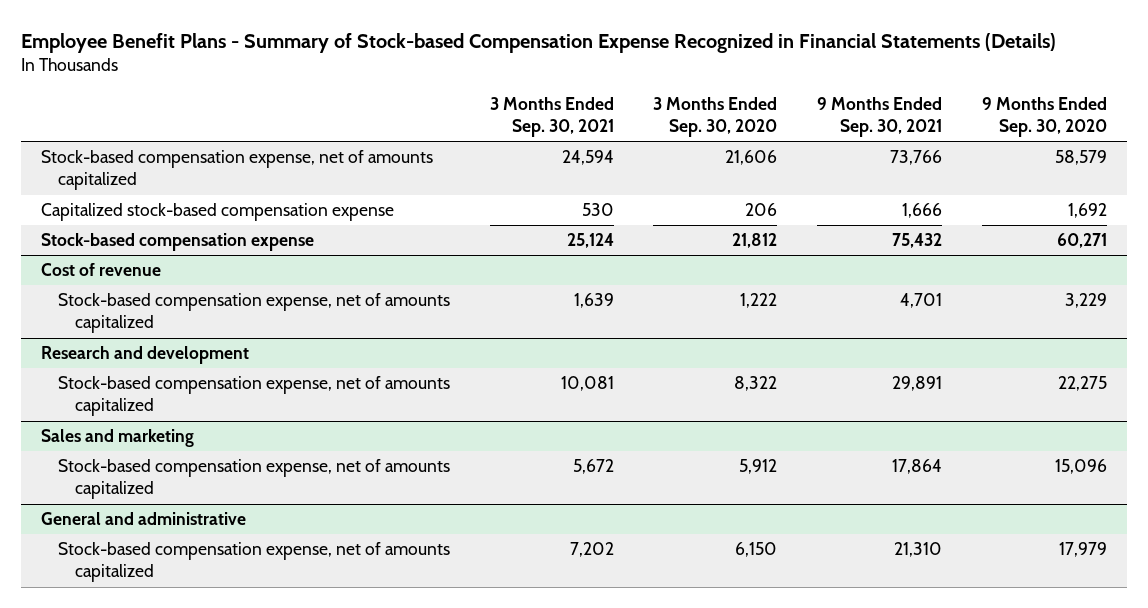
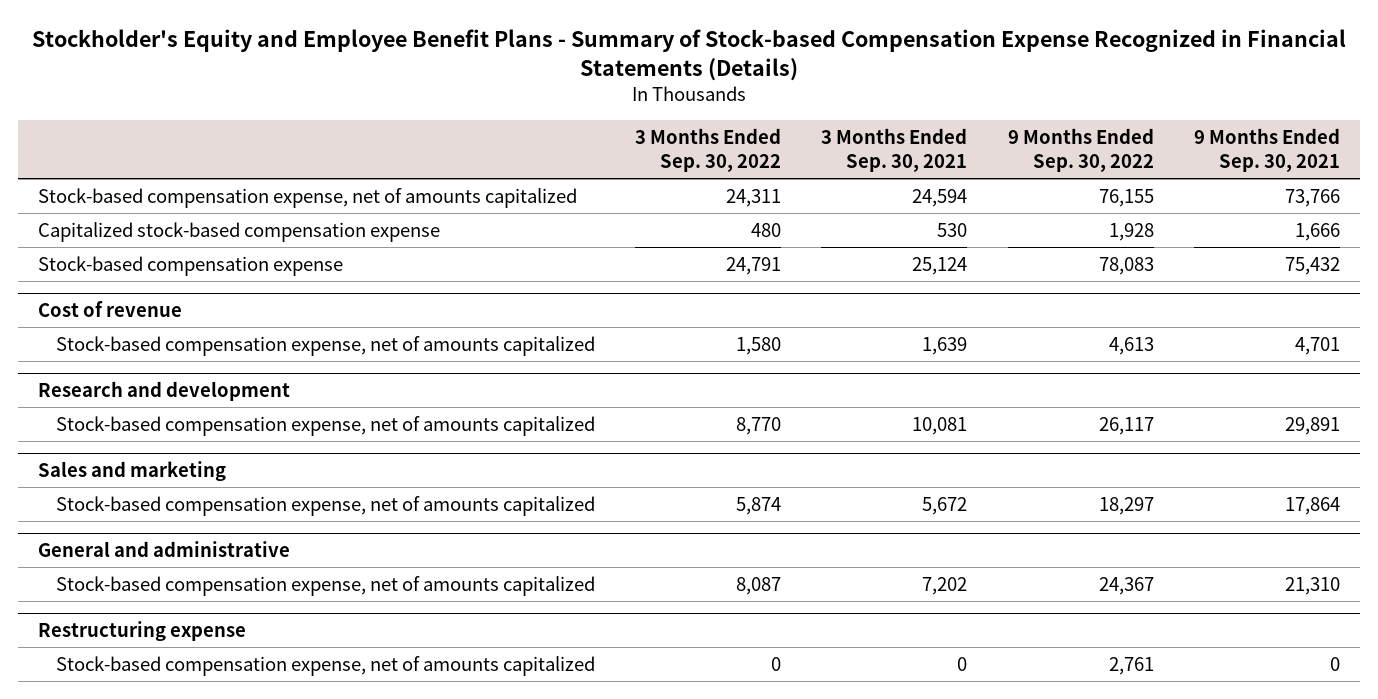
- Employee Benefit Plans - Summary of Stock-based Compensation Expense Recognized in Financial Statements (Details)
+ Stockholder's Equity and Employee Benefit Plans - Summary of Stock-based Compensation Expense Recognized in Financial Statements (Details)
- | 3 Months Ended Sep. 30, 2021 | 3 Months Ended Sep. 30, 2020 | 9 Months Ended Sep. 30, 2021 | 9 Months Ended Sep. 30, 2020
+ | 3 Months Ended Sep. 30, 2022 | 3 Months Ended Sep. 30, 2021 | 9 Months Ended Sep. 30, 2022 | 9 Months Ended Sep. 30, 2021
+ Restructuring expense
+ Stock-based compensation expense, net of amounts capitalized | 0 | 0 | 2,761 | 0

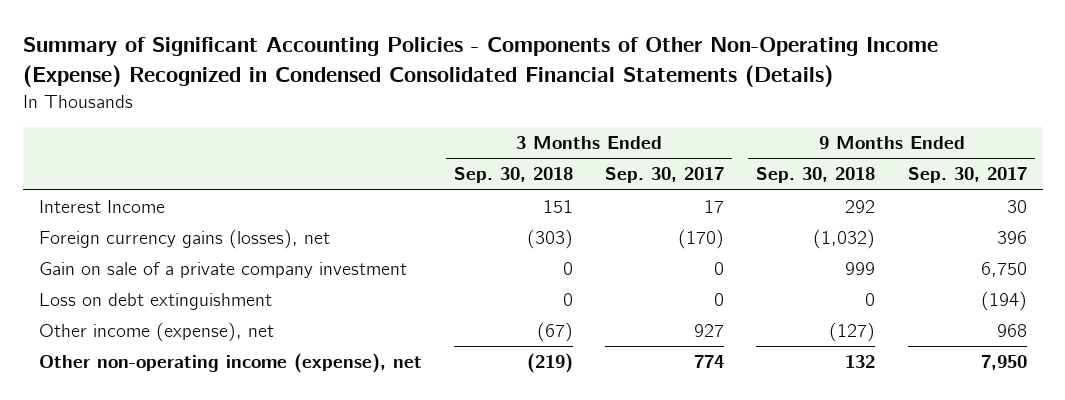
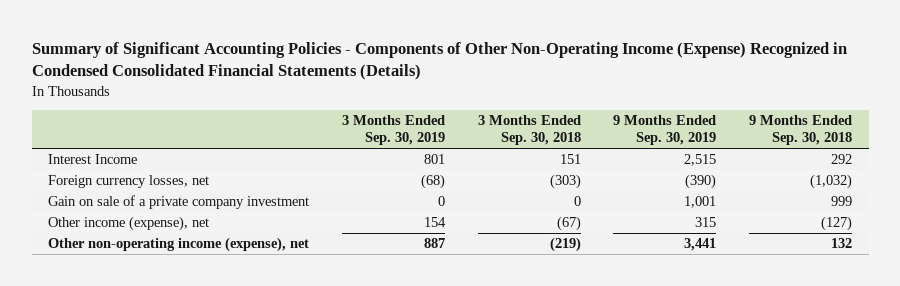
- | 3 Months Ended Sep. 30, 2018 | 3 Months Ended Sep. 30, 2017 | 9 Months Ended Sep. 30, 2018 | 9 Months Ended Sep. 30, 2017
+ | 3 Months Ended Sep. 30, 2019 | 3 Months Ended Sep. 30, 2018 | 9 Months Ended Sep. 30, 2019 | 9 Months Ended Sep. 30, 2018
- Foreign currency gains (losses), net | (303) | (170) | (1,032) | 396
+ Foreign currency losses, net | (68) | (303) | (390) | (1,032)
- Loss on debt extinguishment | 0 | 0 | 0 | (194)

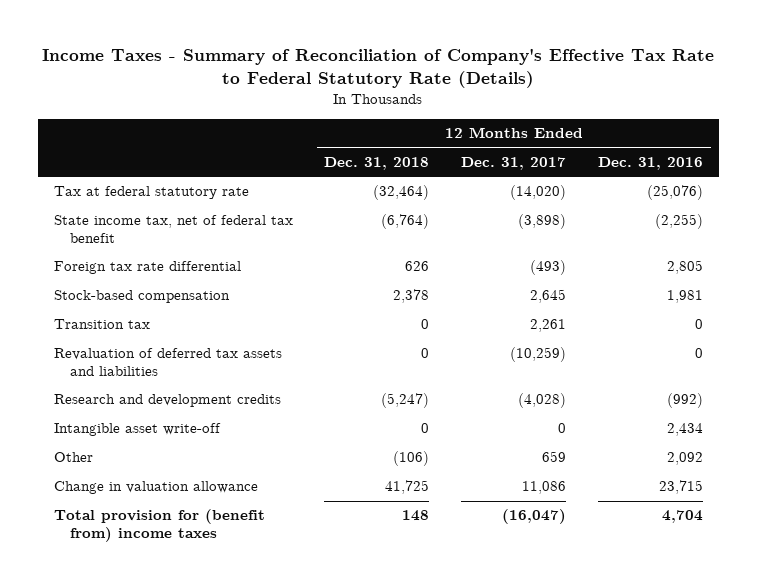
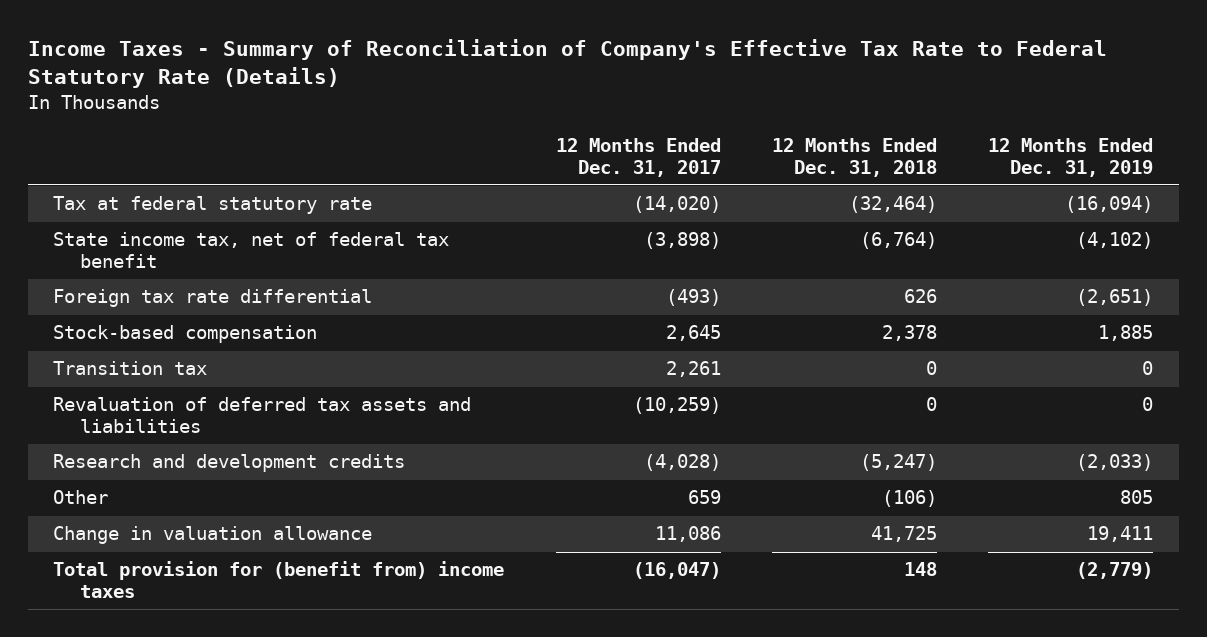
- | 12 Months Ended Dec. 31, 2018 | 12 Months Ended Dec. 31, 2017 | 12 Months Ended Dec. 31, 2016
+ | 12 Months Ended Dec. 31, 2017 | 12 Months Ended Dec. 31, 2018 | 12 Months Ended Dec. 31, 2019
- Intangible asset write-off | 0 | 0 | 2,434

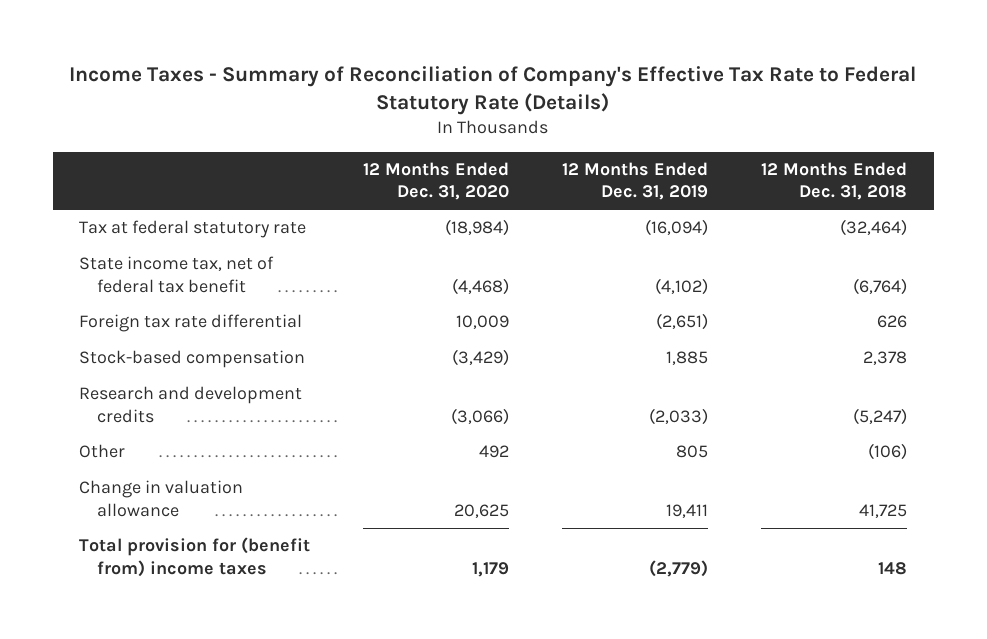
- | 12 Months Ended Dec. 31, 2017 | 12 Months Ended Dec. 31, 2018 | 12 Months Ended Dec. 31, 2019
+ | 12 Months Ended Dec. 31, 2020 | 12 Months Ended Dec. 31, 2019 | 12 Months Ended Dec. 31, 2018
- Transition tax | 2,261 | 0 | 0
- Revaluation of deferred tax assets and liabilities | (10,259) | 0 | 0

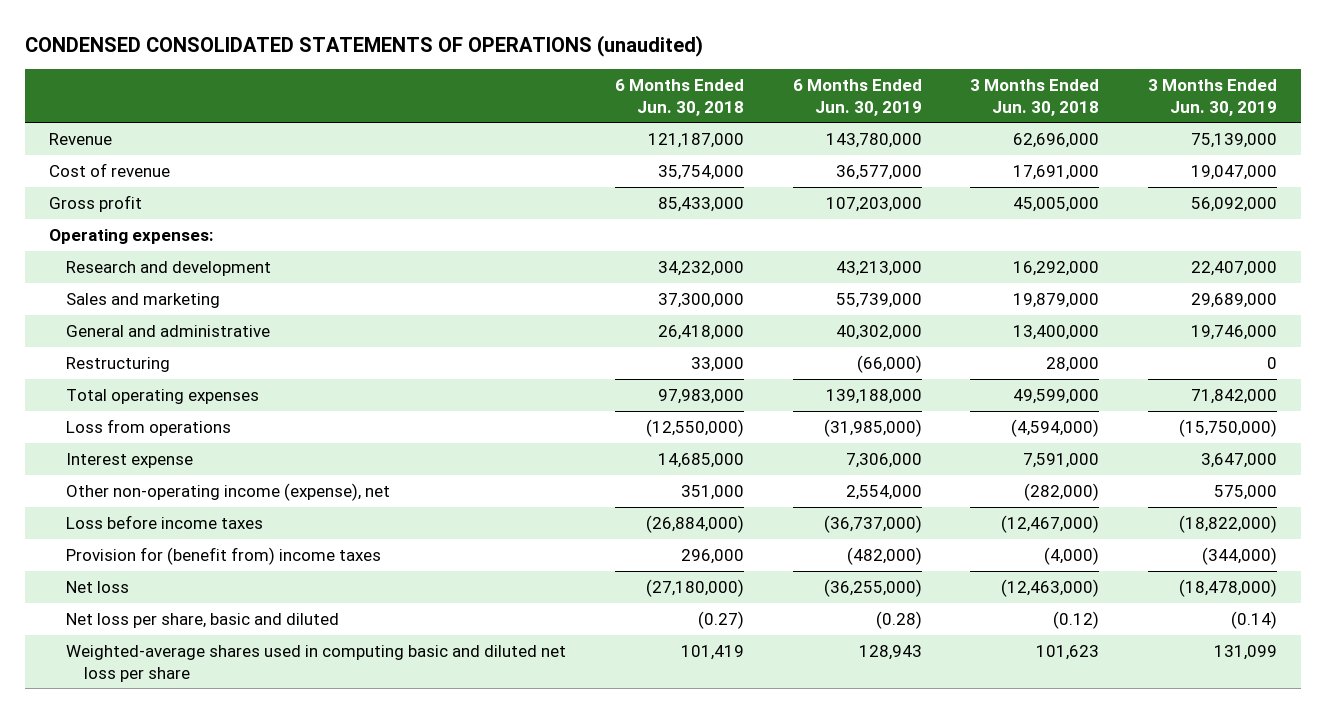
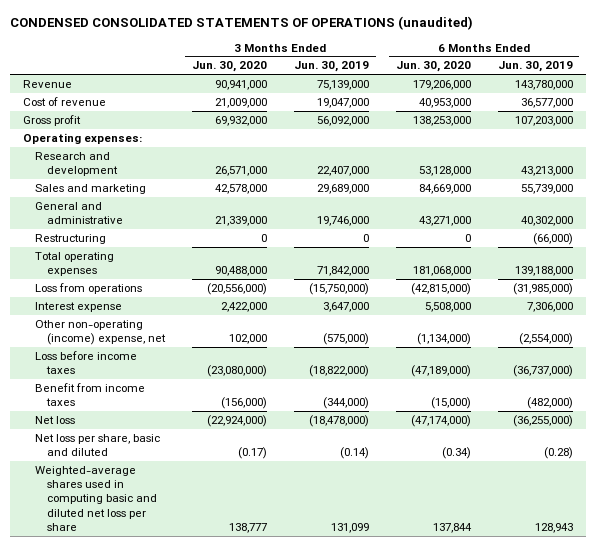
- | 6 Months Ended Jun. 30, 2018 | 6 Months Ended Jun. 30, 2019 | 3 Months Ended Jun. 30, 2018 | 3 Months Ended Jun. 30, 2019
+ | 3 Months Ended Jun. 30, 2020 | 3 Months Ended Jun. 30, 2019 | 6 Months Ended Jun. 30, 2020 | 6 Months Ended Jun. 30, 2019
- Other non-operating income (expense), net | 351,000 | 2,554,000 | (282,000) | 575,000
+ Other non-operating (income) expense, net | 102,000 | (575,000) | (1,134,000) | (2,554,000)
- Provision for (benefit from) income taxes | 296,000 | (482,000) | (4,000) | (344,000)
+ Benefit from income taxes | (156,000) | (344,000) | (15,000) | (482,000)

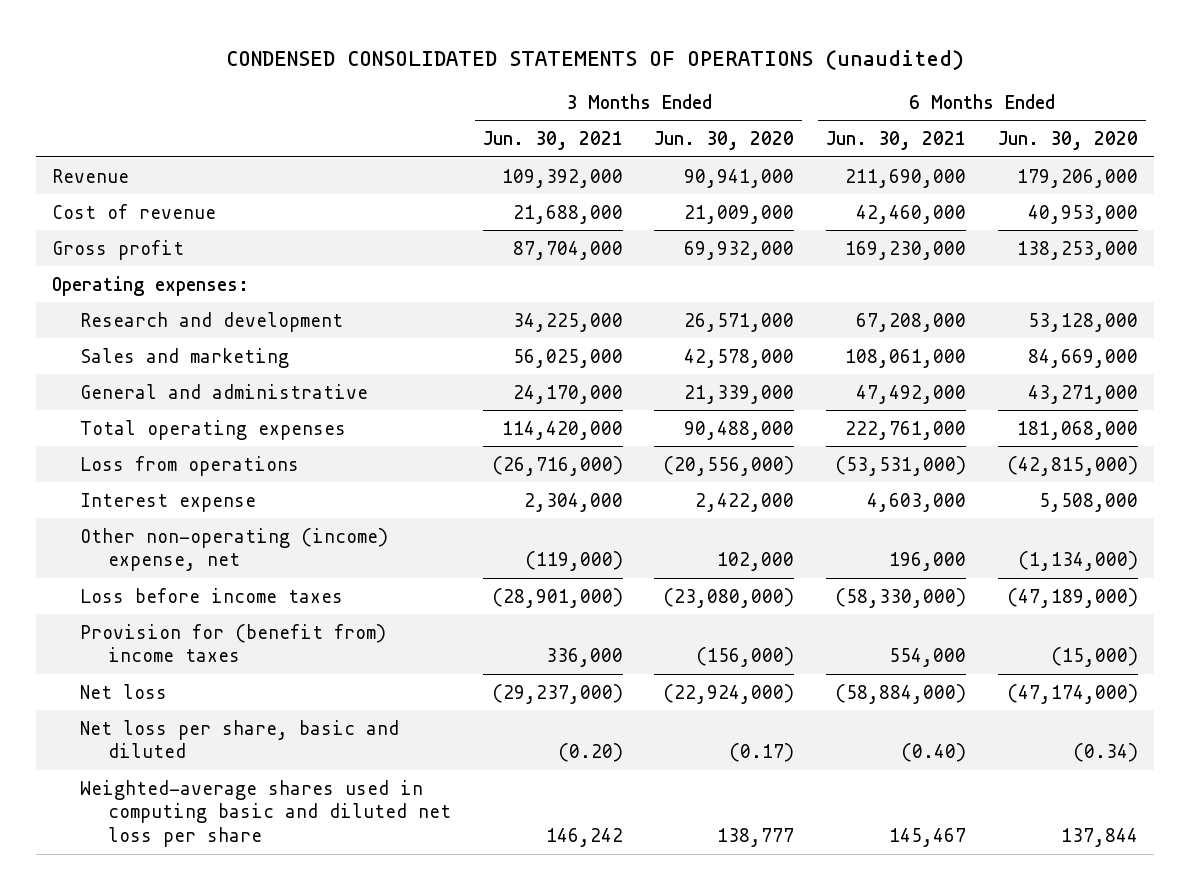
- | 3 Months Ended Jun. 30, 2020 | 3 Months Ended Jun. 30, 2019 | 6 Months Ended Jun. 30, 2020 | 6 Months Ended Jun. 30, 2019
+ | 3 Months Ended Jun. 30, 2021 | 3 Months Ended Jun. 30, 2020 | 6 Months Ended Jun. 30, 2021 | 6 Months Ended Jun. 30, 2020
- Restructuring | 0 | 0 | 0 | (66,000)
- Benefit from income taxes | (156,000) | (344,000) | (15,000) | (482,000)
+ Provision for (benefit from) income taxes | 336,000 | (156,000) | 554,000 | (15,000)

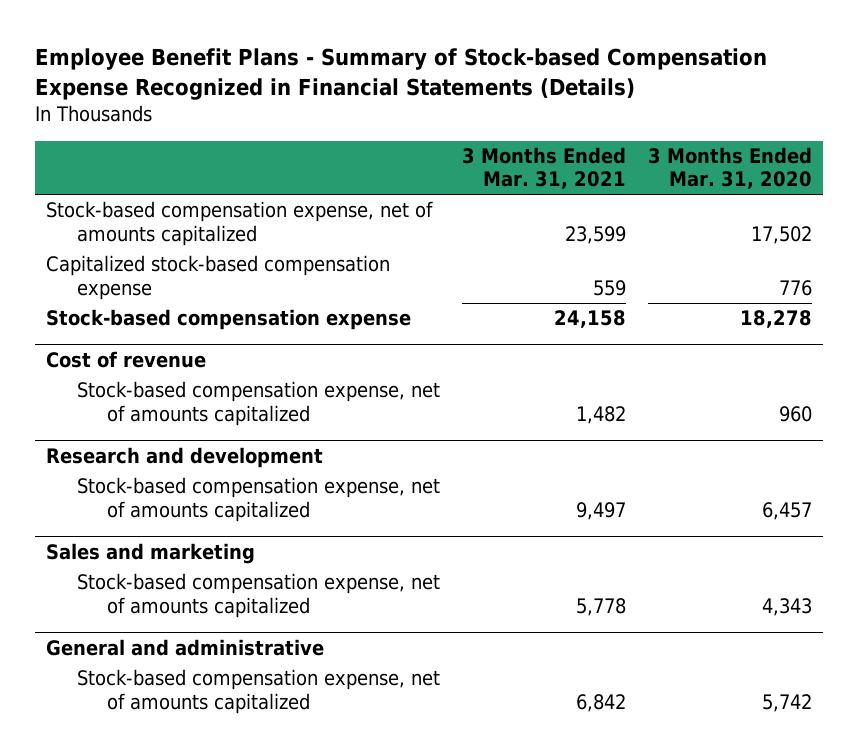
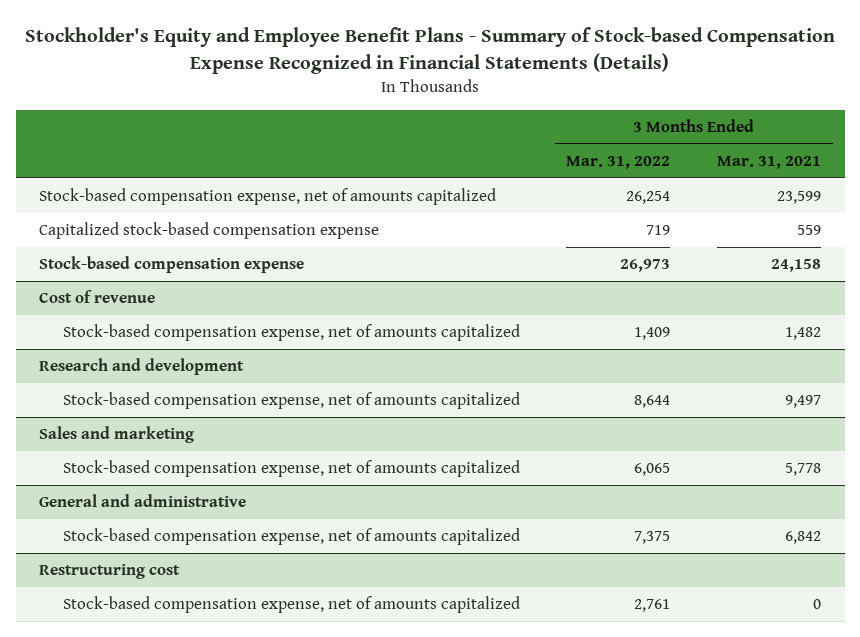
- Employee Benefit Plans - Summary of Stock-based Compensation Expense Recognized in Financial Statements (Details)
+ Stockholder's Equity and Employee Benefit Plans - Summary of Stock-based Compensation Expense Recognized in Financial Statements (Details)
- | 3 Months Ended Mar. 31, 2021 | 3 Months Ended Mar. 31, 2020
+ | 3 Months Ended Mar. 31, 2022 | 3 Months Ended Mar. 31, 2021
+ Restructuring cost
+ Stock-based compensation expense, net of amounts capitalized | 2,761 | 0

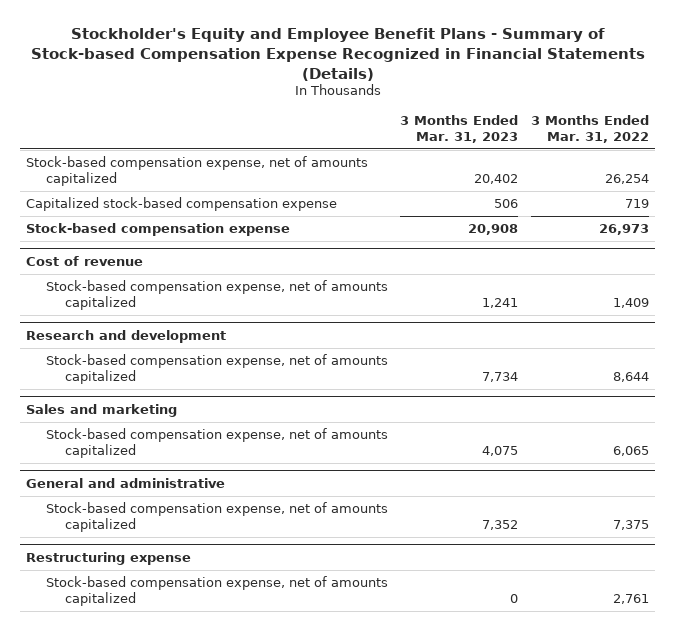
- | 3 Months Ended Mar. 31, 2022 | 3 Months Ended Mar. 31, 2021
+ | 3 Months Ended Mar. 31, 2023 | 3 Months Ended Mar. 31, 2022
- Restructuring cost
+ Restructuring expense

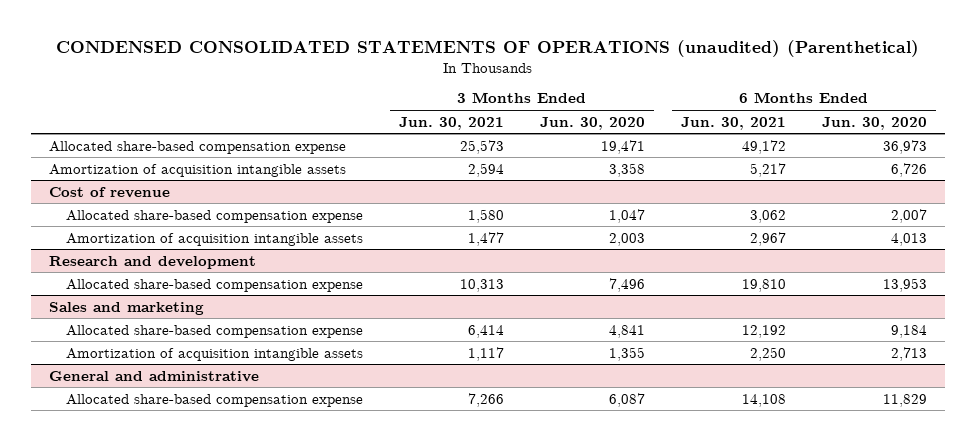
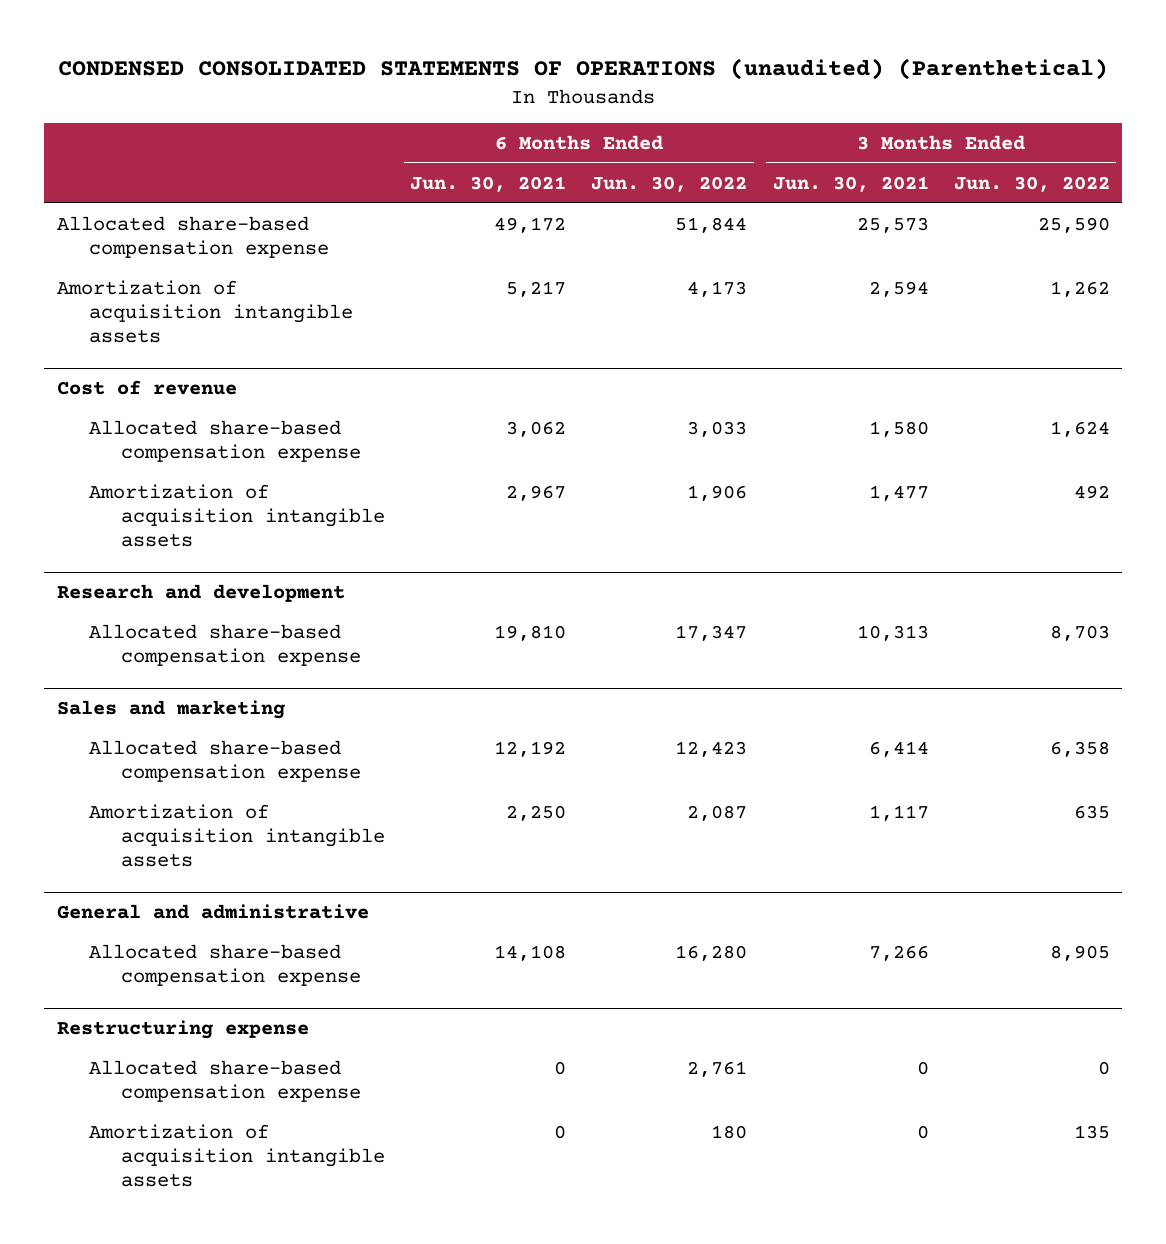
- | 3 Months Ended Jun. 30, 2021 | 3 Months Ended Jun. 30, 2020 | 6 Months Ended Jun. 30, 2021 | 6 Months Ended Jun. 30, 2020
+ | 6 Months Ended Jun. 30, 2021 | 6 Months Ended Jun. 30, 2022 | 3 Months Ended Jun. 30, 2021 | 3 Months Ended Jun. 30, 2022
+ Restructuring expense
+ Allocated share-based compensation expense | 0 | 2,761 | 0 | 0
+ Amortization of acquisition intangible assets | 0 | 180 | 0 | 135

